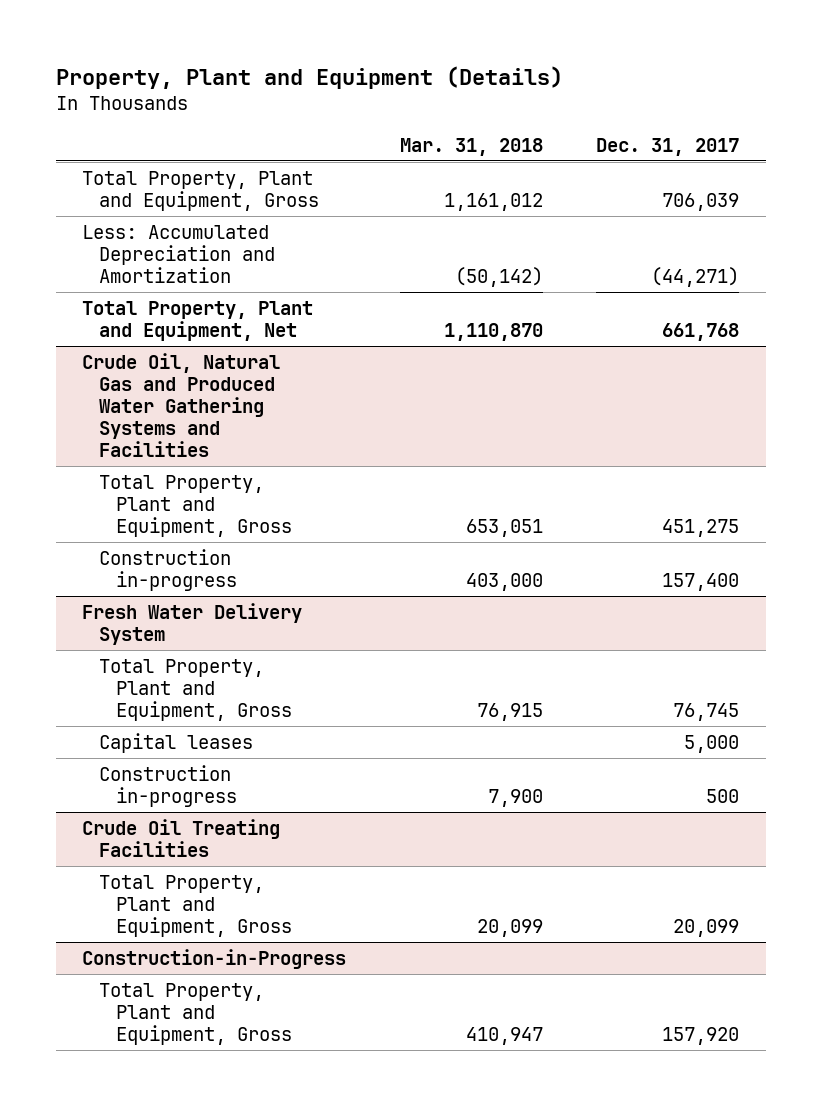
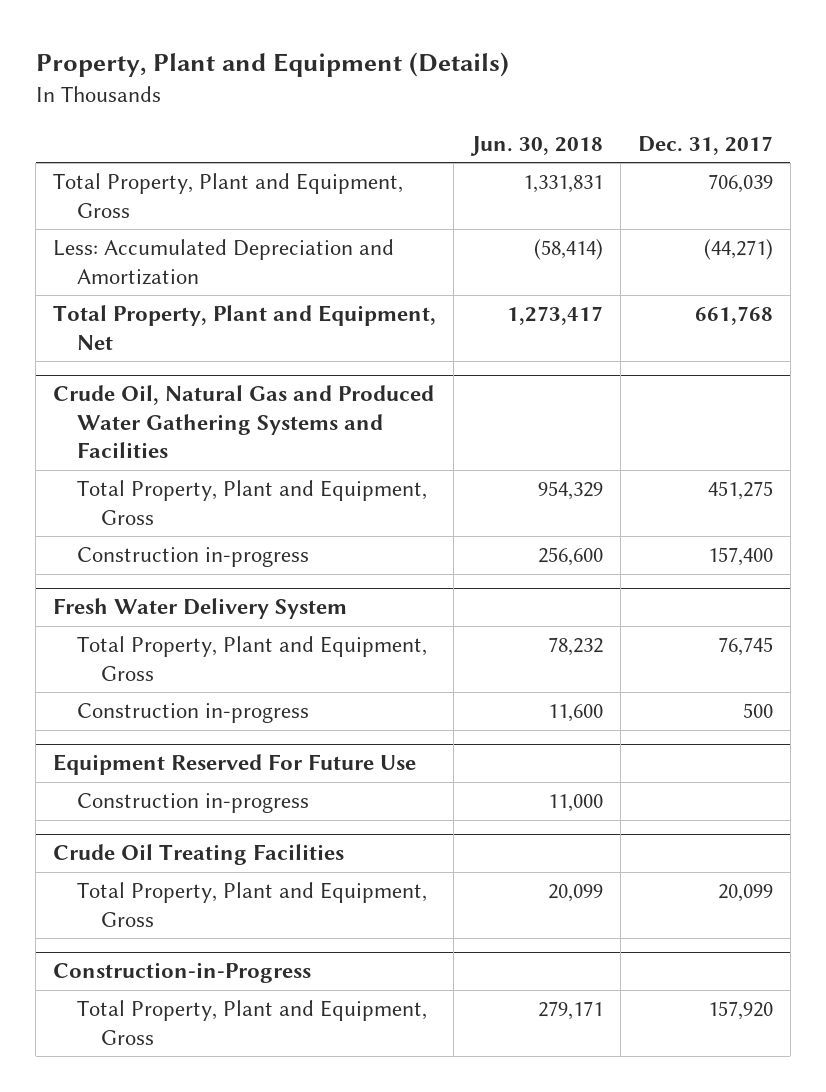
- | Mar. 31, 2018 | Dec. 31, 2017
+ | Jun. 30, 2018 | Dec. 31, 2017
@ Fresh Water Delivery System
- Capital leases | | 5,000
+ Equipment Reserved For Future Use
+ Construction in-progress | 11,000 |

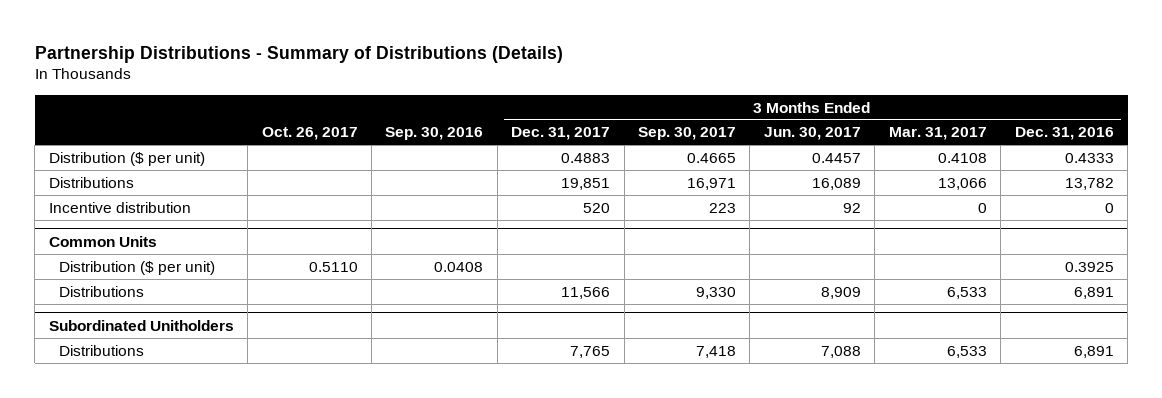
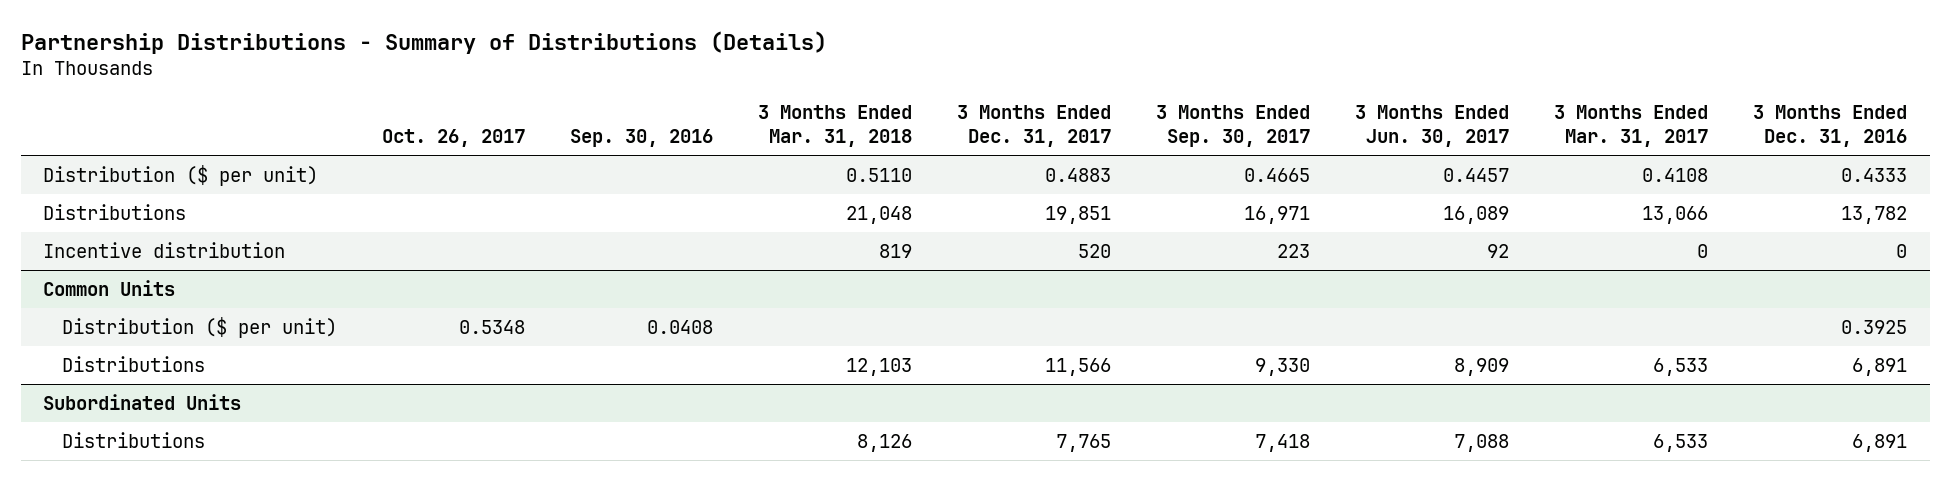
- | Oct. 26, 2017 | Sep. 30, 2016 | 3 Months Ended Dec. 31, 2017 | 3 Months Ended Sep. 30, 2017 | 3 Months Ended Jun. 30, 2017 | 3 Months Ended Mar. 31, 2017 | 3 Months Ended Dec. 31, 2016
+ | Oct. 26, 2017 | Sep. 30, 2016 | 3 Months Ended Mar. 31, 2018 | 3 Months Ended Dec. 31, 2017 | 3 Months Ended Sep. 30, 2017 | 3 Months Ended Jun. 30, 2017 | 3 Months Ended Mar. 31, 2017 | 3 Months Ended Dec. 31, 2016
@ Common Units
- Distribution ($ per unit) | 0.5110 | 0.0408 | | | | | 0.3925
+ Distribution ($ per unit) | 0.5348 | 0.0408 | | | | | | 0.3925
- Subordinated Unitholders
+ Subordinated Units

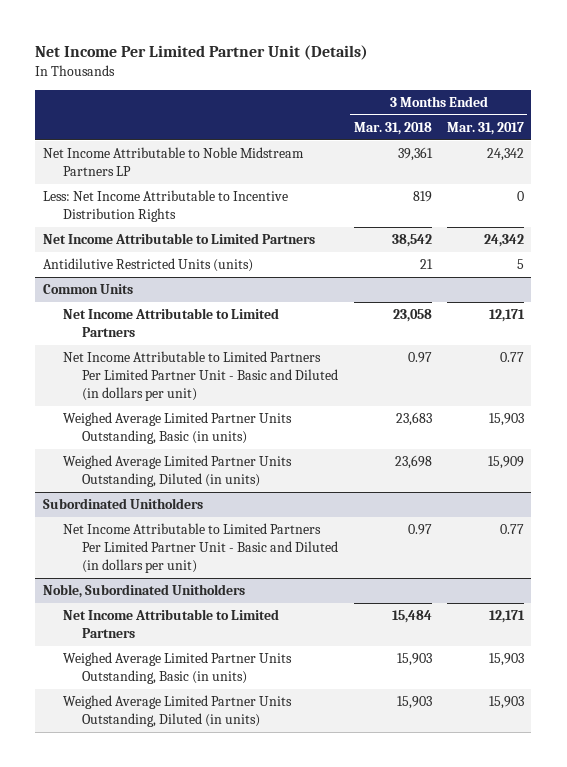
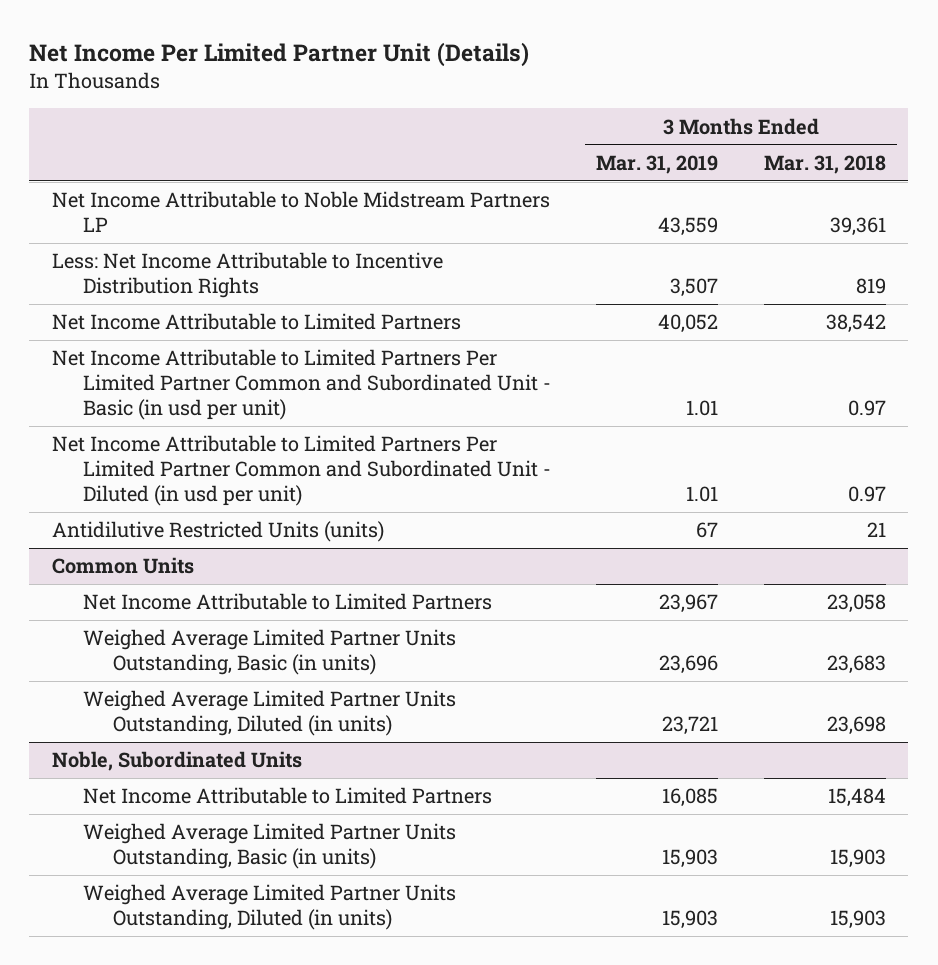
- | 3 Months Ended Mar. 31, 2018 | 3 Months Ended Mar. 31, 2017
+ | 3 Months Ended Mar. 31, 2019 | 3 Months Ended Mar. 31, 2018
+ Net Income Attributable to Limited Partners Per Limited Partner Common and Subordinated Unit - Basic (in usd per unit) | 1.01 | 0.97
+ Net Income Attributable to Limited Partners Per Limited Partner Common and Subordinated Unit - Diluted (in usd per unit) | 1.01 | 0.97
@ Common Units
- Net Income Attributable to Limited Partners Per Limited Partner Unit - Basic and Diluted (in dollars per unit) | 0.97 | 0.77
- Subordinated Unitholders
- Net Income Attributable to Limited Partners Per Limited Partner Unit - Basic and Diluted (in dollars per unit) | 0.97 | 0.77
- Noble, Subordinated Unitholders
+ Noble, Subordinated Units

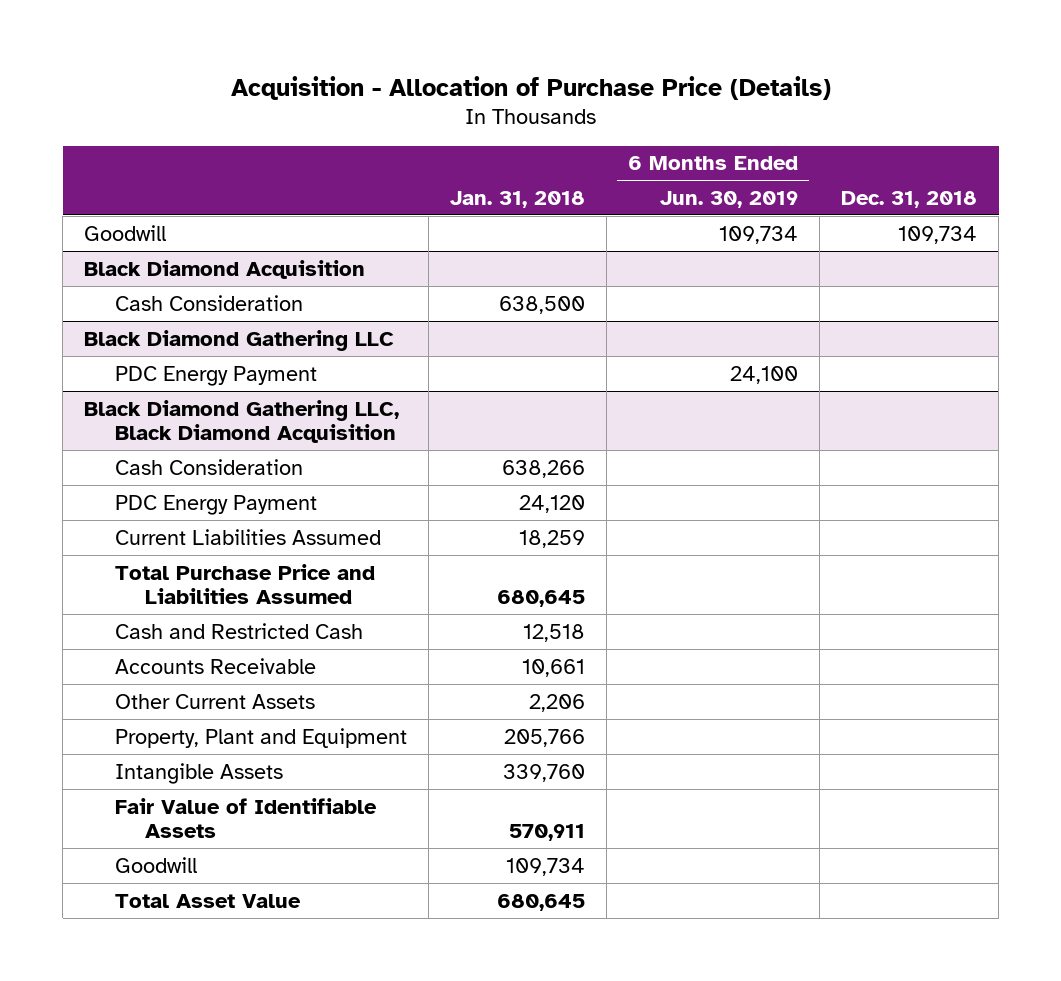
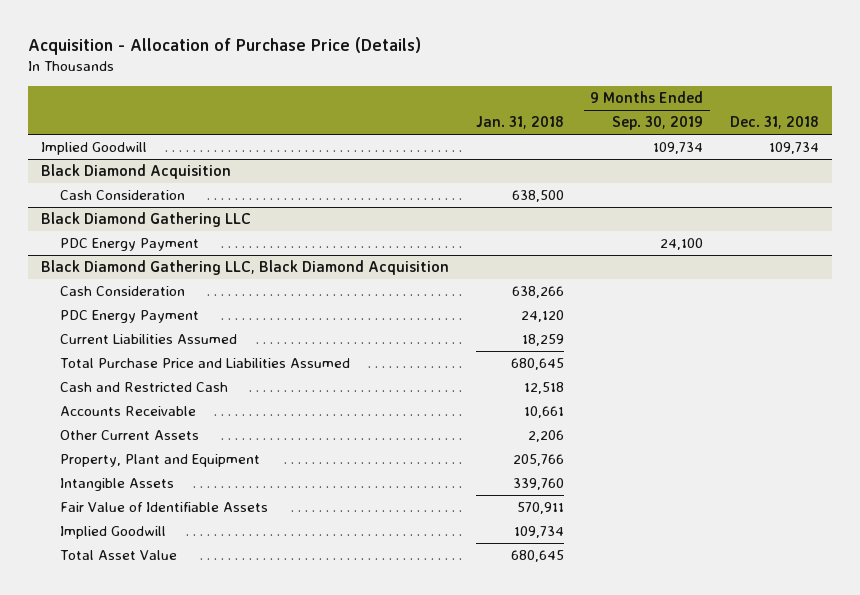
- | Jan. 31, 2018 | 6 Months Ended Jun. 30, 2019 | Dec. 31, 2018
+ | Jan. 31, 2018 | 9 Months Ended Sep. 30, 2019 | Dec. 31, 2018
- Goodwill | | 109,734 | 109,734
+ Implied Goodwill | | 109,734 | 109,734
@ Black Diamond Gathering LLC, Black Diamond Acquisition
- Goodwill | 109,734 | |
+ Implied Goodwill | 109,734 | |

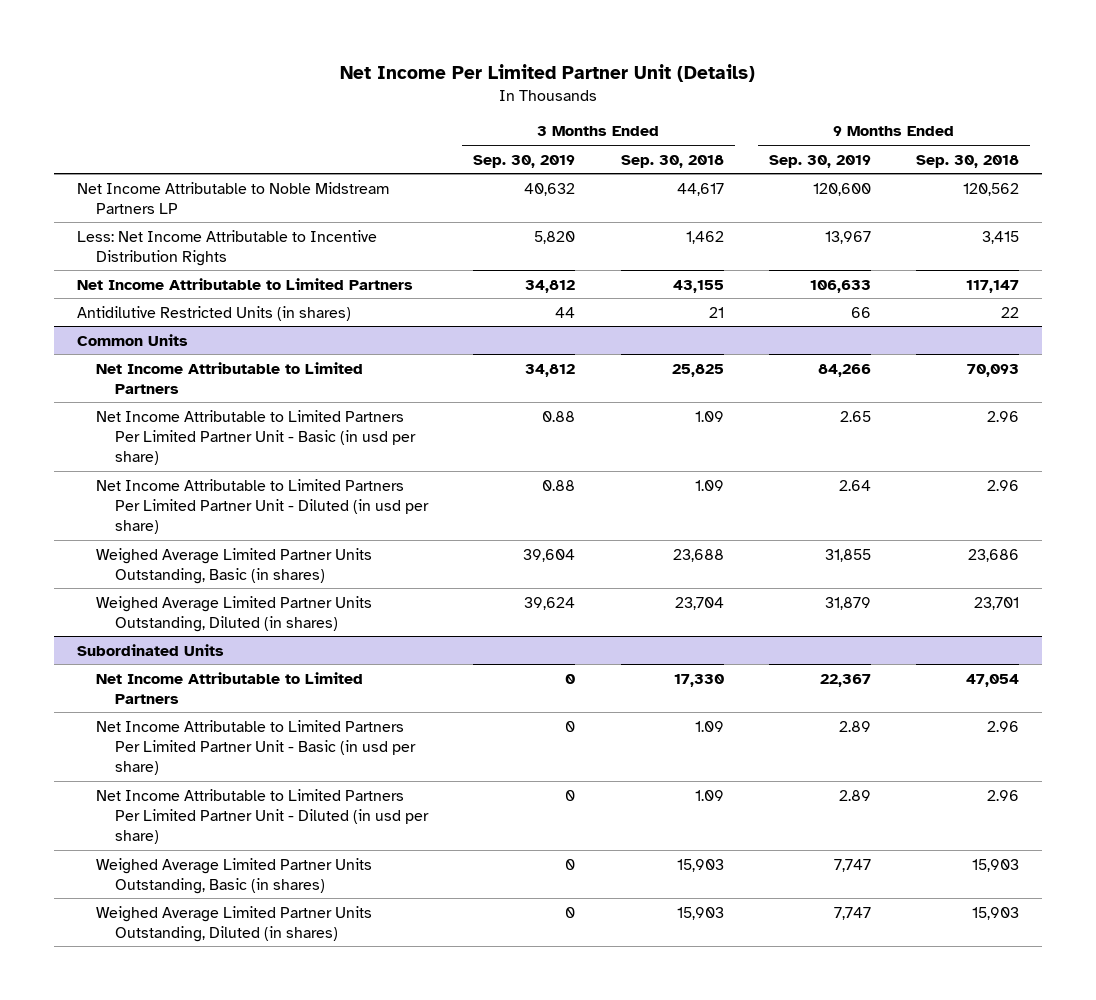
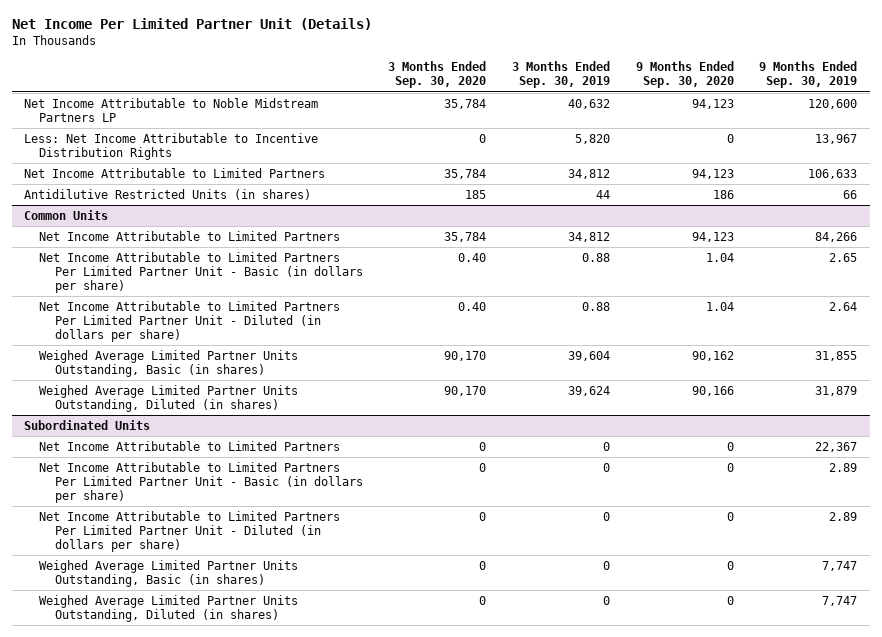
- | 3 Months Ended Sep. 30, 2019 | 3 Months Ended Sep. 30, 2018 | 9 Months Ended Sep. 30, 2019 | 9 Months Ended Sep. 30, 2018
+ | 3 Months Ended Sep. 30, 2020 | 3 Months Ended Sep. 30, 2019 | 9 Months Ended Sep. 30, 2020 | 9 Months Ended Sep. 30, 2019
@ Common Units
- Net Income Attributable to Limited Partners Per Limited Partner Unit - Basic (in usd per share) | 0.88 | 1.09 | 2.65 | 2.96
- Net Income Attributable to Limited Partners Per Limited Partner Unit - Diluted (in usd per share) | 0.88 | 1.09 | 2.64 | 2.96
+ Net Income Attributable to Limited Partners Per Limited Partner Unit - Basic (in dollars per share) | 0.40 | 0.88 | 1.04 | 2.65
+ Net Income Attributable to Limited Partners Per Limited Partner Unit - Diluted (in dollars per share) | 0.40 | 0.88 | 1.04 | 2.64
@ Subordinated Units
- Net Income Attributable to Limited Partners Per Limited Partner Unit - Basic (in usd per share) | 0 | 1.09 | 2.89 | 2.96
- Net Income Attributable to Limited Partners Per Limited Partner Unit - Diluted (in usd per share) | 0 | 1.09 | 2.89 | 2.96
+ Net Income Attributable to Limited Partners Per Limited Partner Unit - Basic (in dollars per share) | 0 | 0 | 0 | 2.89
+ Net Income Attributable to Limited Partners Per Limited Partner Unit - Diluted (in dollars per share) | 0 | 0 | 0 | 2.89

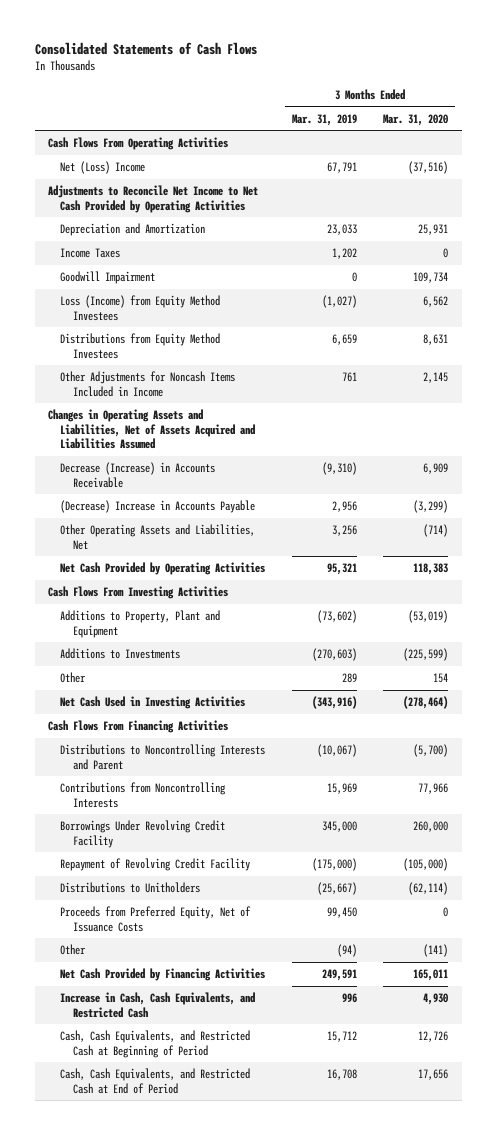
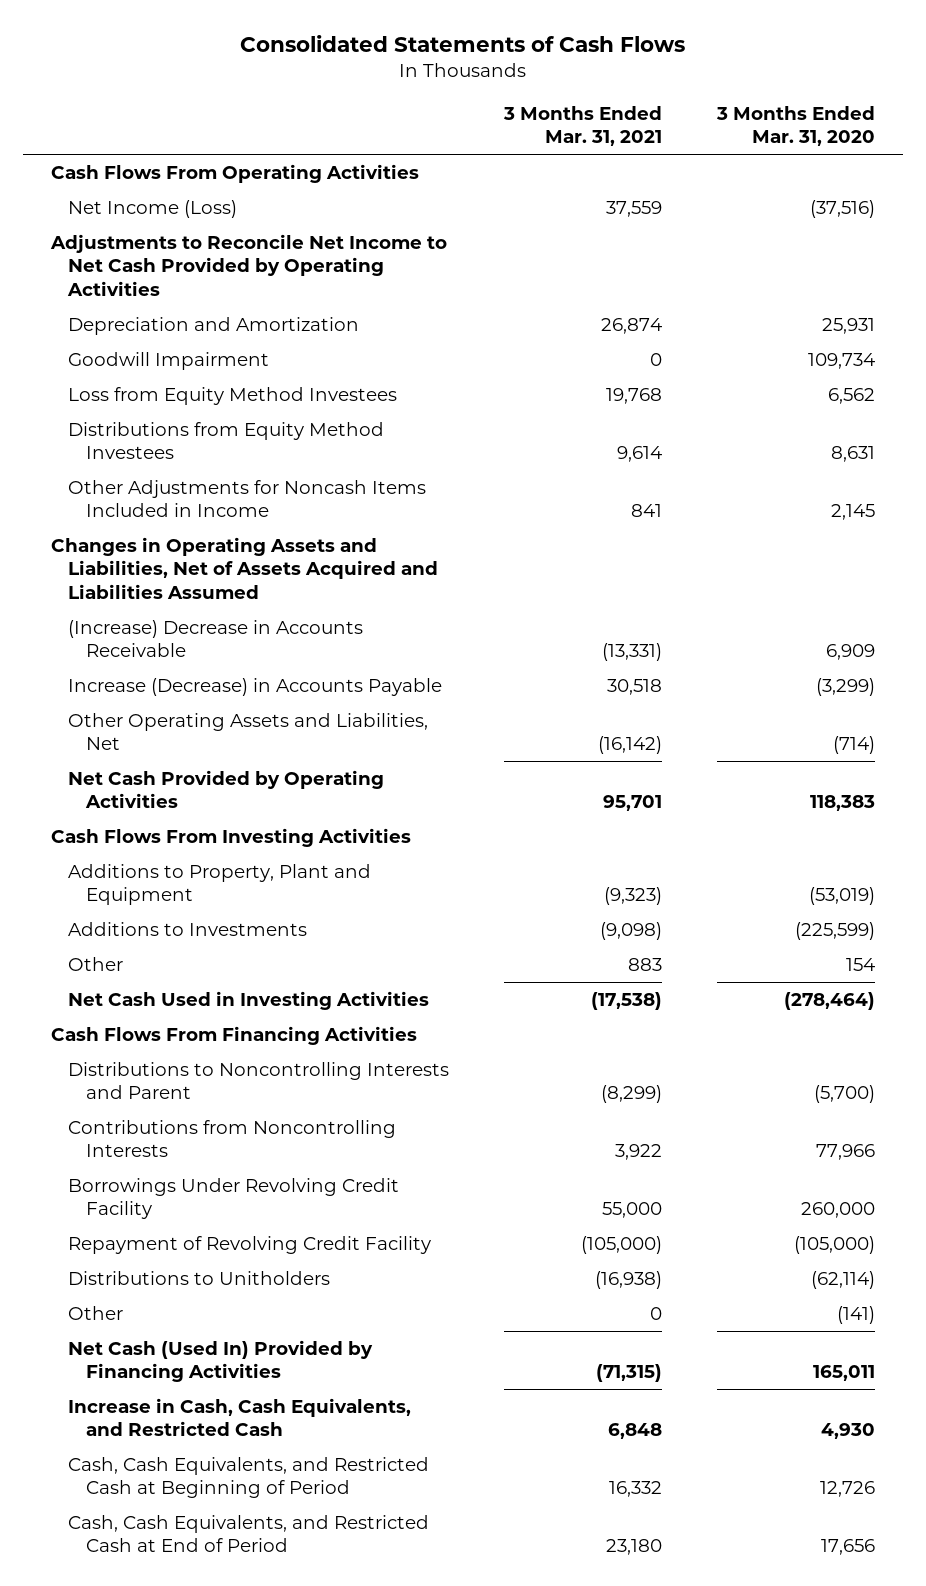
- | 3 Months Ended Mar. 31, 2019 | 3 Months Ended Mar. 31, 2020
+ | 3 Months Ended Mar. 31, 2021 | 3 Months Ended Mar. 31, 2020
- Net (Loss) Income | 67,791 | (37,516)
+ Net Income (Loss) | 37,559 | (37,516)
- Income Taxes | 1,202 | 0
- Loss (Income) from Equity Method Investees | (1,027) | 6,562
+ Loss from Equity Method Investees | 19,768 | 6,562
- Decrease (Increase) in Accounts Receivable | (9,310) | 6,909
- (Decrease) Increase in Accounts Payable | 2,956 | (3,299)
+ (Increase) Decrease in Accounts Receivable | (13,331) | 6,909
+ Increase (Decrease) in Accounts Payable | 30,518 | (3,299)
- Proceeds from Preferred Equity, Net of Issuance Costs | 99,450 | 0
- Net Cash Provided by Financing Activities | 249,591 | 165,011
+ Net Cash (Used In) Provided by Financing Activities | (71,315) | 165,011

